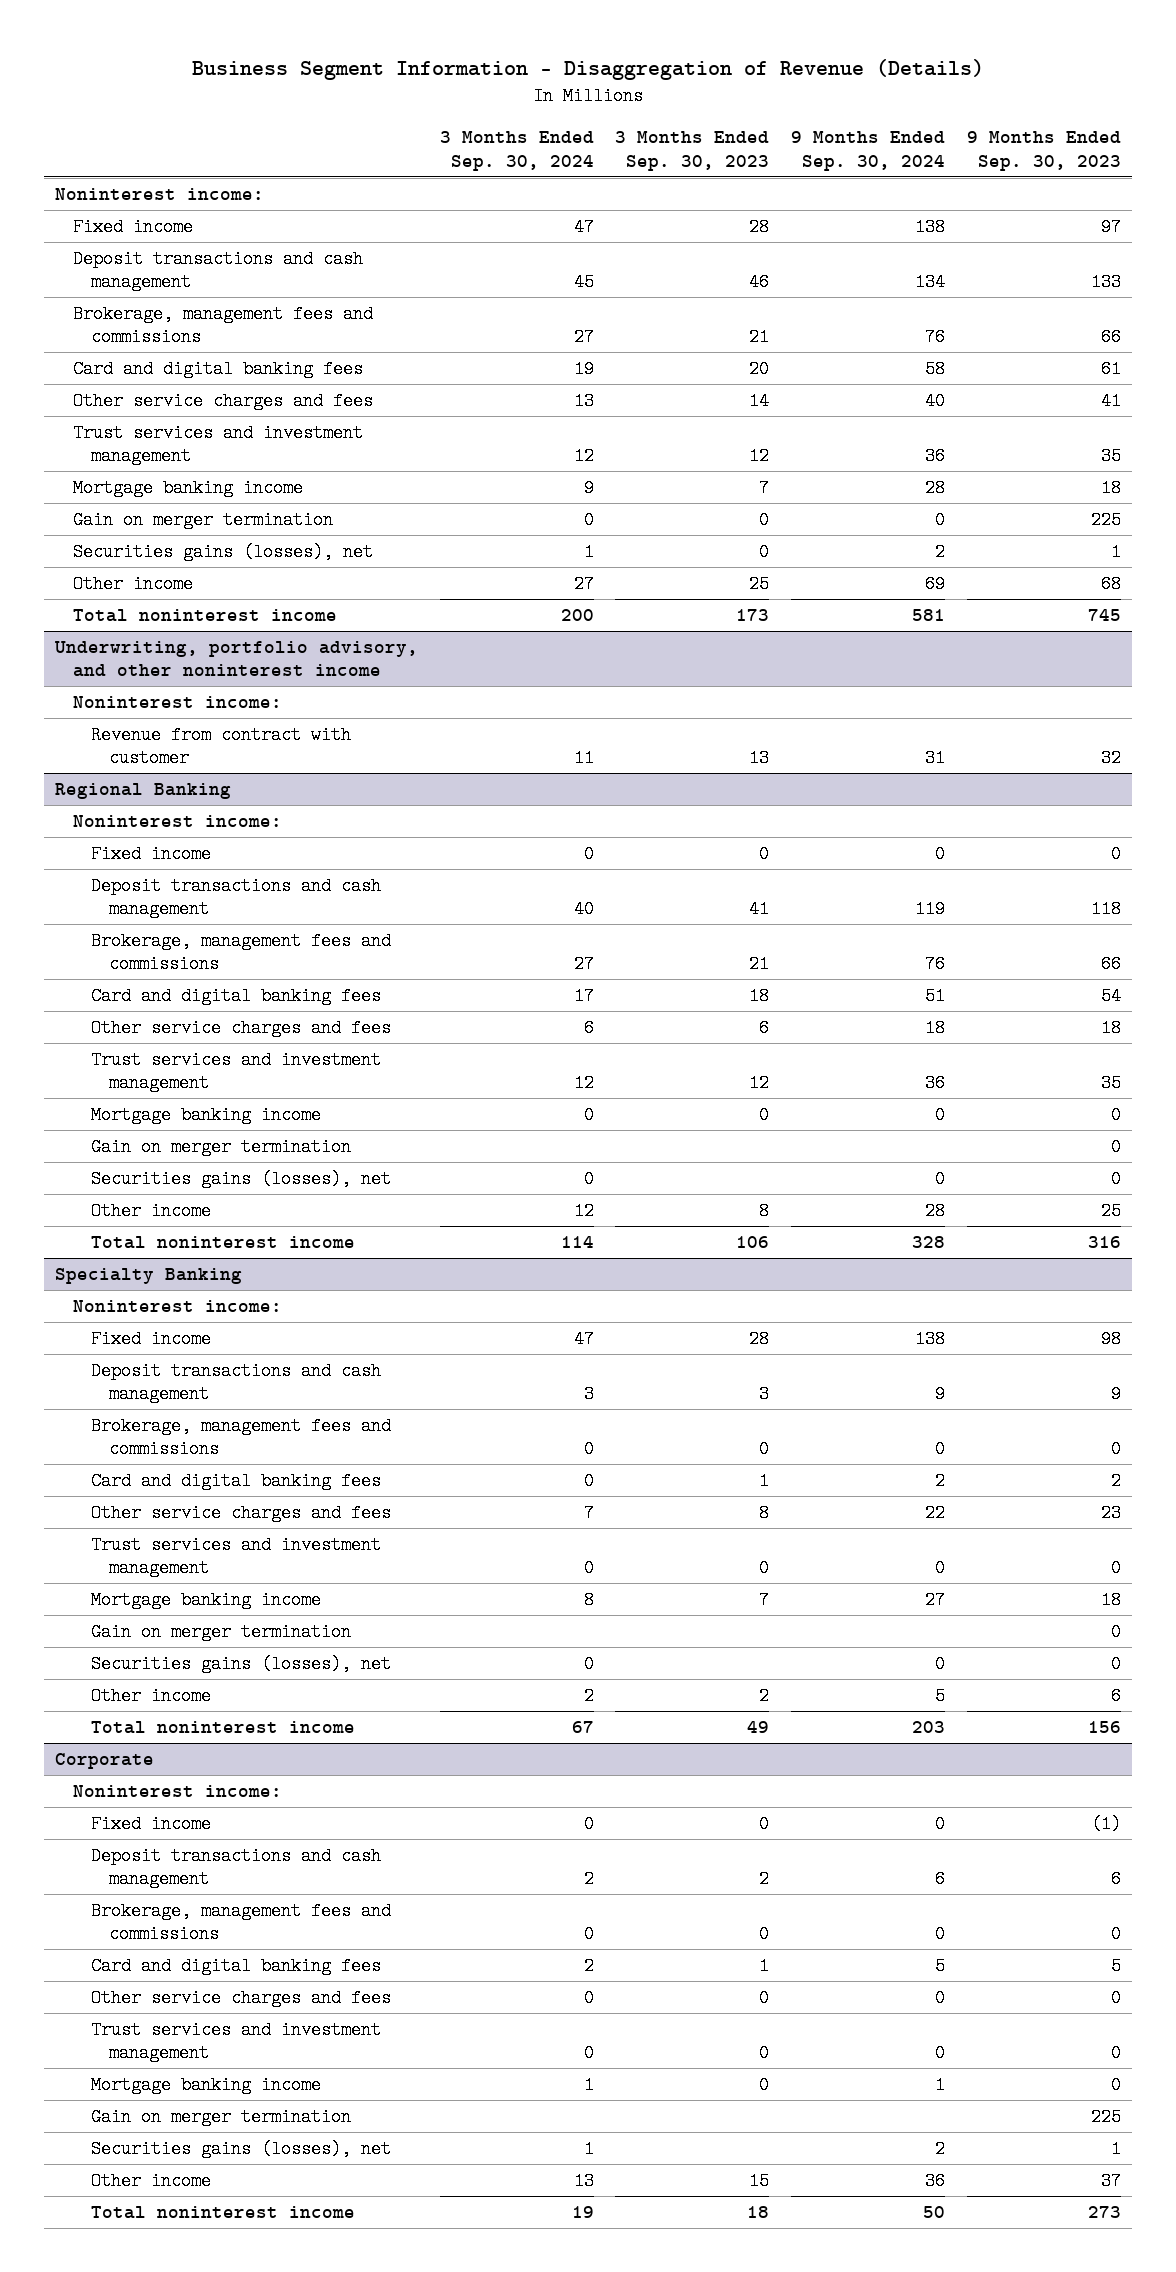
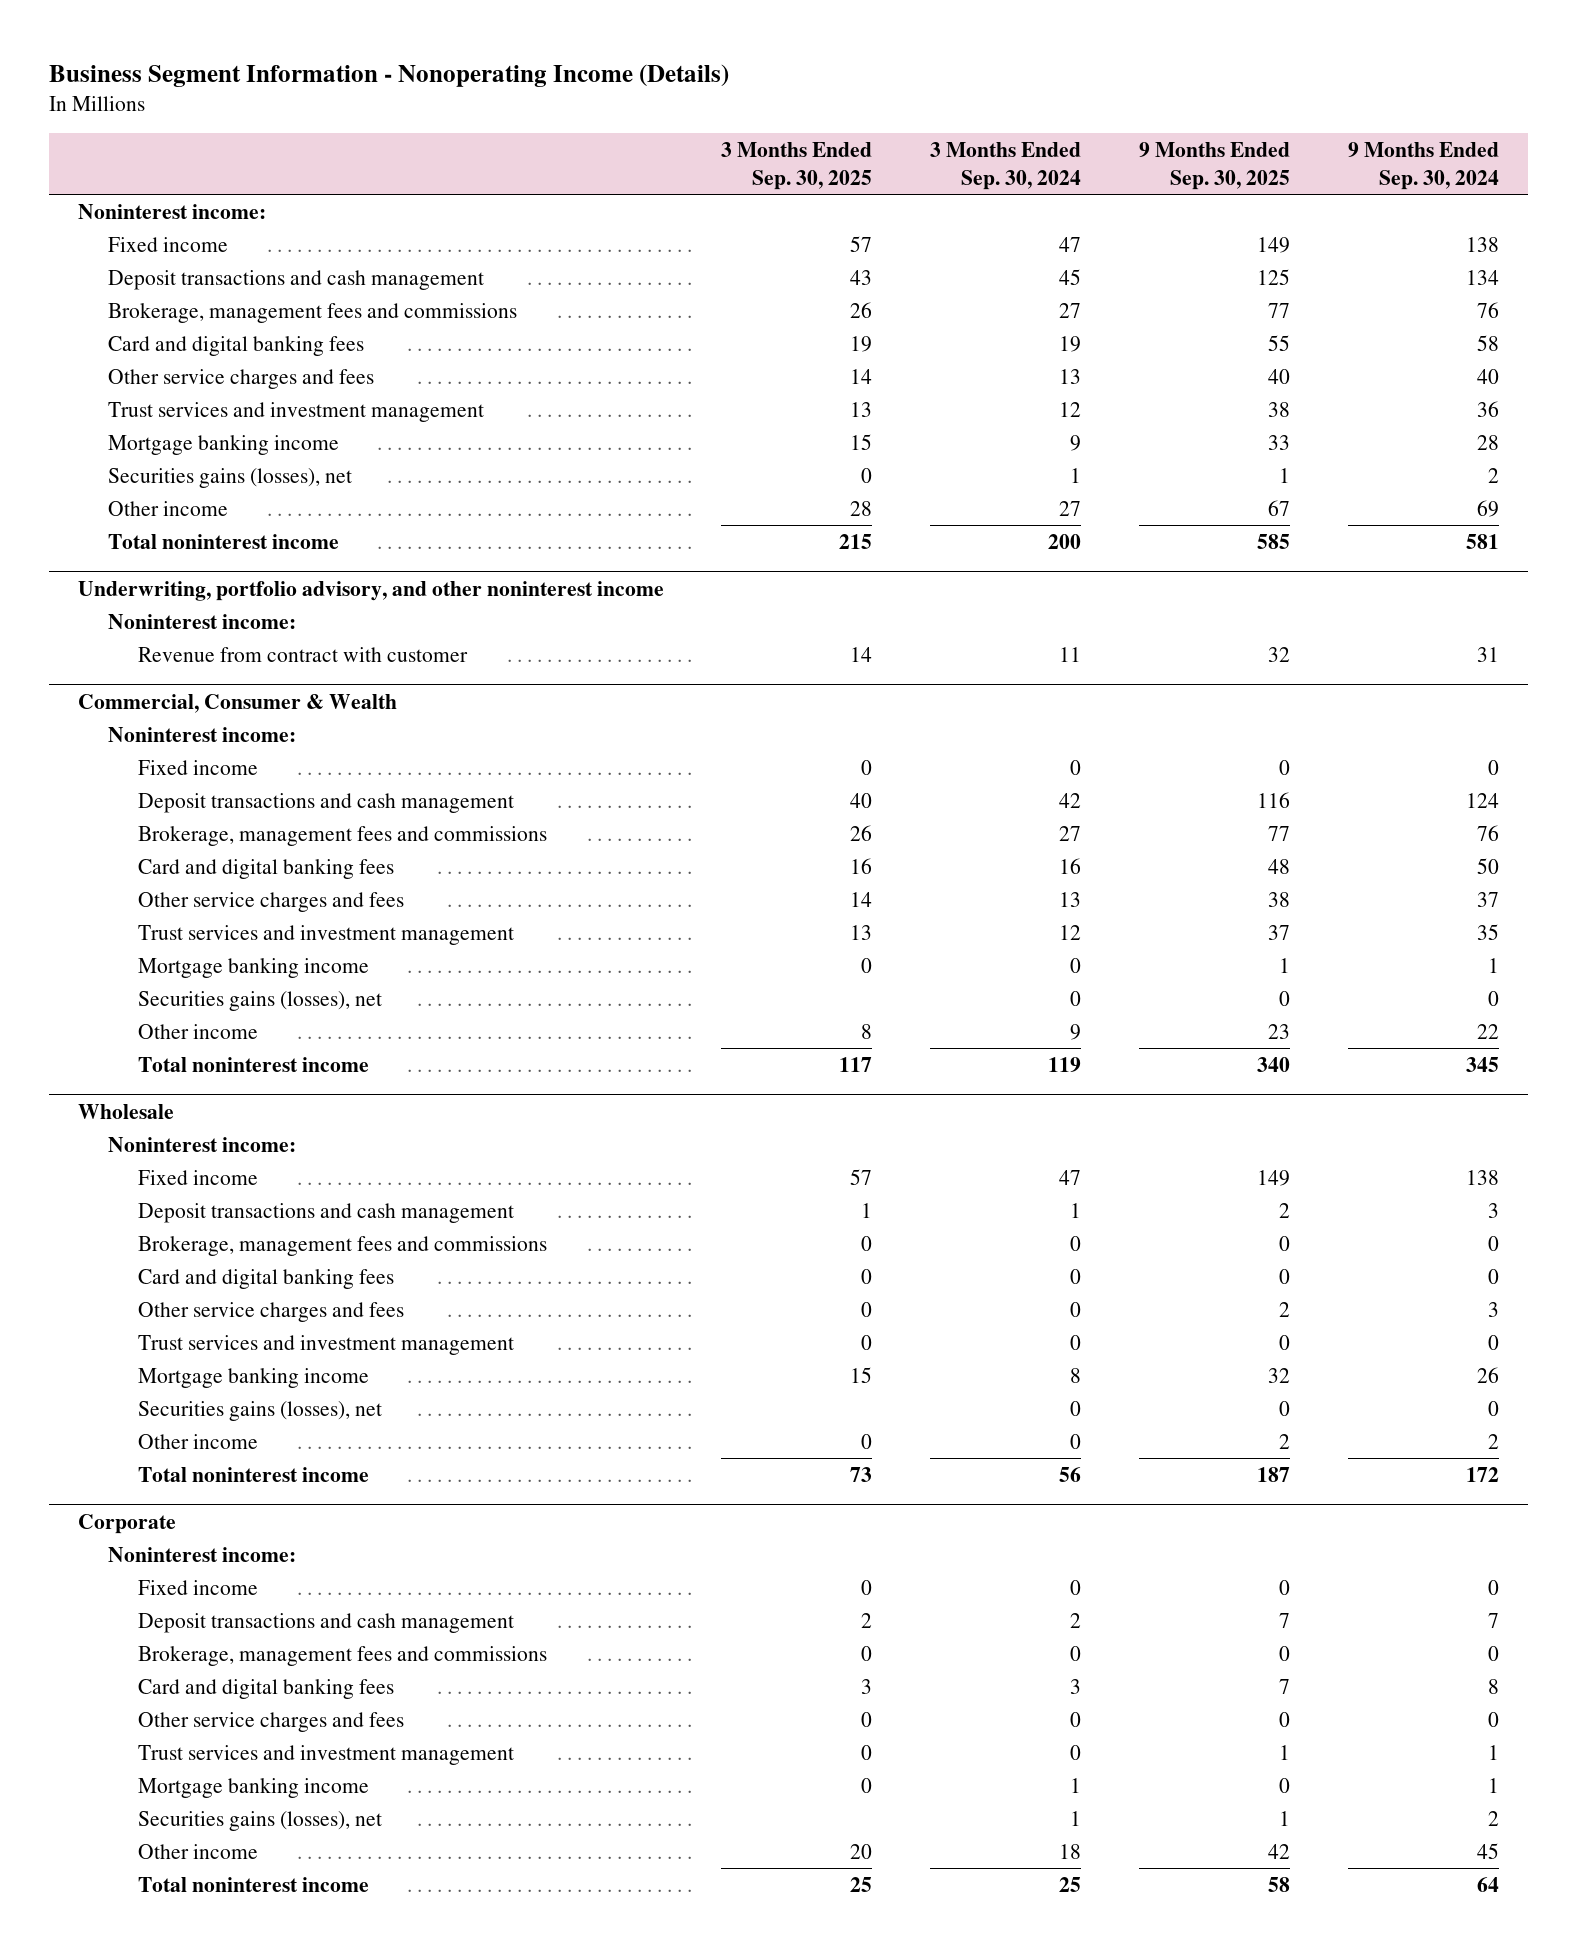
- Business Segment Information - Disaggregation of Revenue (Details)
+ Business Segment Information - Nonoperating Income (Details)
- | 3 Months Ended Sep. 30, 2024 | 3 Months Ended Sep. 30, 2023 | 9 Months Ended Sep. 30, 2024 | 9 Months Ended Sep. 30, 2023
+ | 3 Months Ended Sep. 30, 2025 | 3 Months Ended Sep. 30, 2024 | 9 Months Ended Sep. 30, 2025 | 9 Months Ended Sep. 30, 2024
- Gain on merger termination | 0 | 0 | 0 | 225
- Regional Banking
+ Commercial, Consumer & Wealth
- Deposit transactions and cash management | 40 | 41 | 119 | 118
+ Deposit transactions and cash management | 40 | 42 | 116 | 124
- Card and digital banking fees | 17 | 18 | 51 | 54
- Other service charges and fees | 6 | 6 | 18 | 18
- Trust services and investment management | 12 | 12 | 36 | 35
- Mortgage banking income | 0 | 0 | 0 | 0
- Gain on merger termination | | | | 0
+ Card and digital banking fees | 16 | 16 | 48 | 50
+ Other service charges and fees | 14 | 13 | 38 | 37
+ Trust services and investment management | 13 | 12 | 37 | 35
+ Mortgage banking income | 0 | 0 | 1 | 1
- Other income | 12 | 8 | 28 | 25
- Total noninterest income | 114 | 106 | 328 | 316
- Specialty Banking
+ Other income | 8 | 9 | 23 | 22
+ Total noninterest income | 117 | 119 | 340 | 345
+ Wholesale
- Deposit transactions and cash management | 3 | 3 | 9 | 9
+ Deposit transactions and cash management | 1 | 1 | 2 | 3
- Card and digital banking fees | 0 | 1 | 2 | 2
- Other service charges and fees | 7 | 8 | 22 | 23
+ Card and digital banking fees | 0 | 0 | 0 | 0
+ Other service charges and fees | 0 | 0 | 2 | 3
- Mortgage banking income | 8 | 7 | 27 | 18
- Gain on merger termination | | | | 0
+ Mortgage banking income | 15 | 8 | 32 | 26
- Other income | 2 | 2 | 5 | 6
- Total noninterest income | 67 | 49 | 203 | 156
+ Other income | 0 | 0 | 2 | 2
+ Total noninterest income | 73 | 56 | 187 | 172
@ Corporate
- Deposit transactions and cash management | 2 | 2 | 6 | 6
+ Deposit transactions and cash management | 2 | 2 | 7 | 7
- Card and digital banking fees | 2 | 1 | 5 | 5
+ Card and digital banking fees | 3 | 3 | 7 | 8
- Trust services and investment management | 0 | 0 | 0 | 0
+ Trust services and investment management | 0 | 0 | 1 | 1
- Gain on merger termination | | | | 225
- Other income | 13 | 15 | 36 | 37
- Total noninterest income | 19 | 18 | 50 | 273
+ Other income | 20 | 18 | 42 | 45
+ Total noninterest income | 25 | 25 | 58 | 64

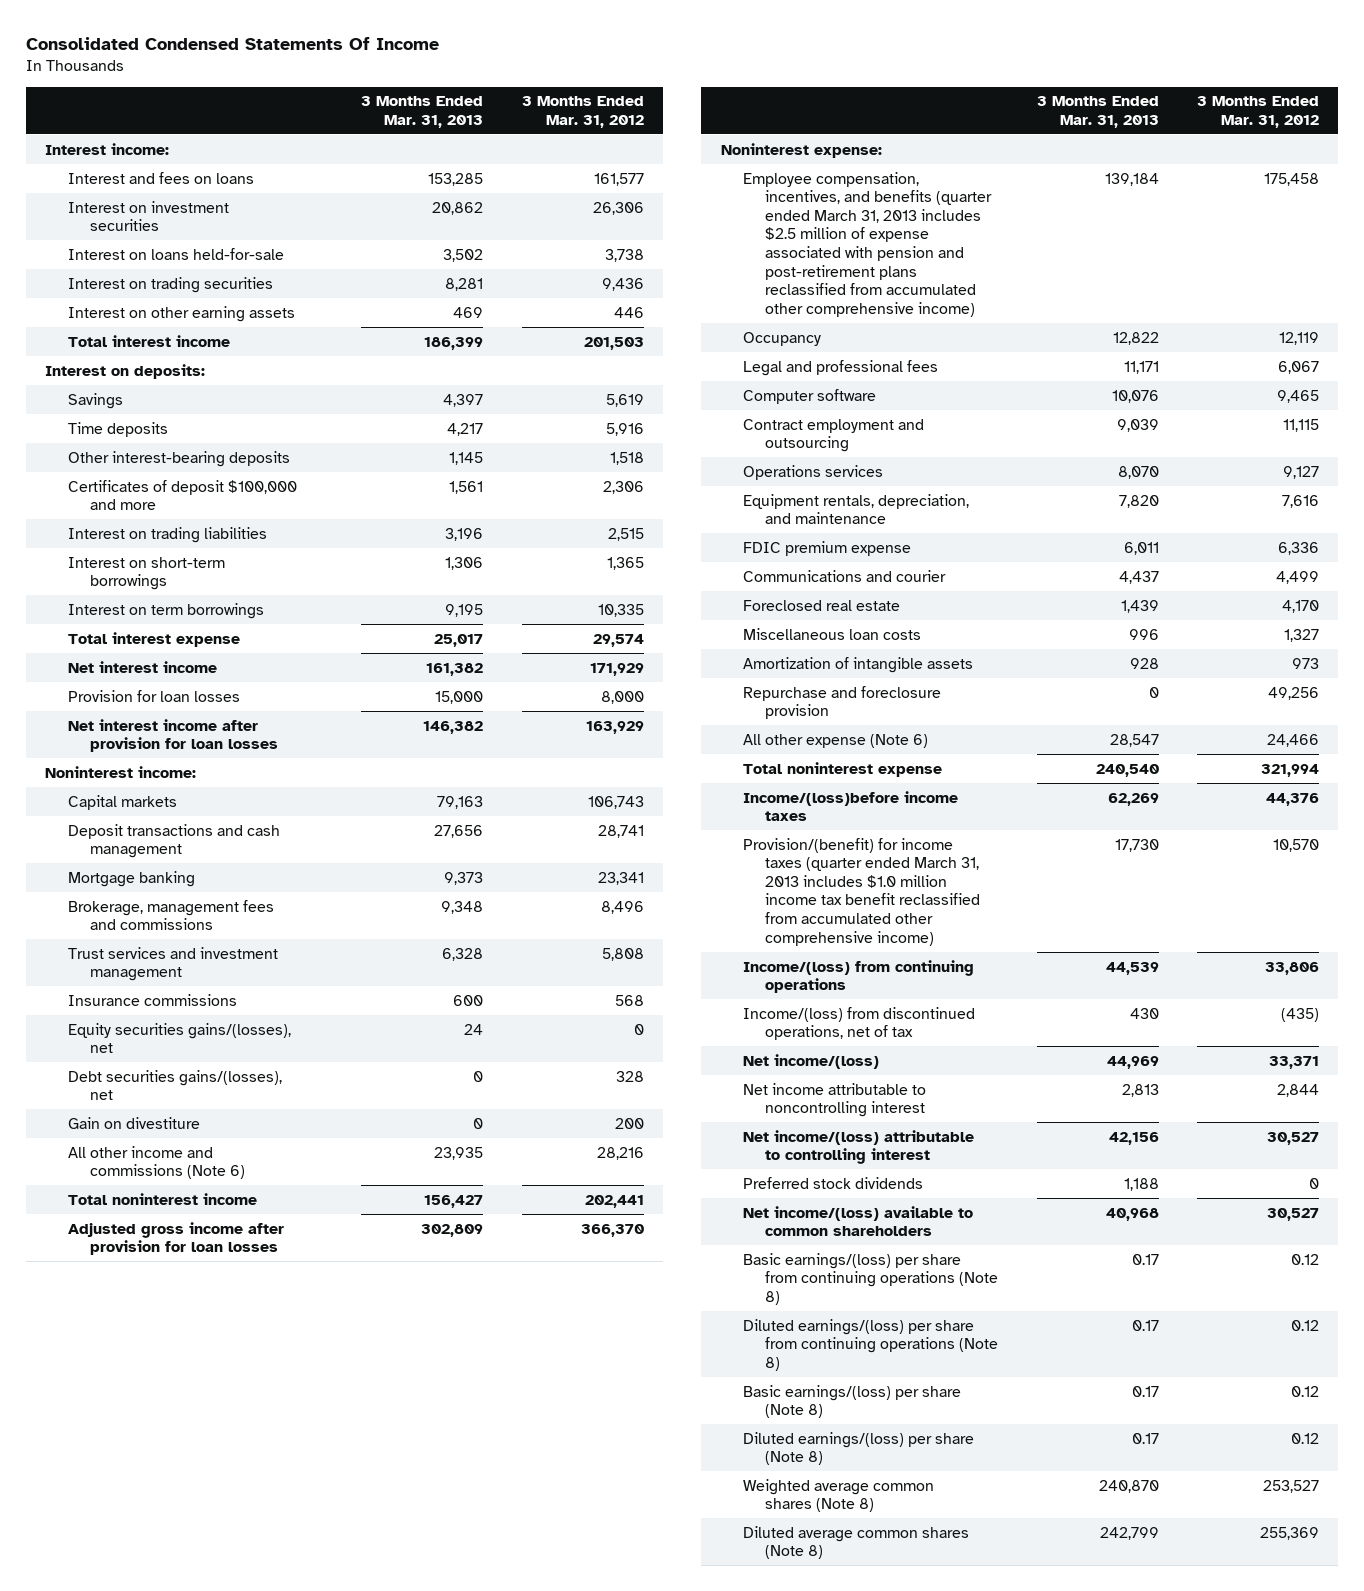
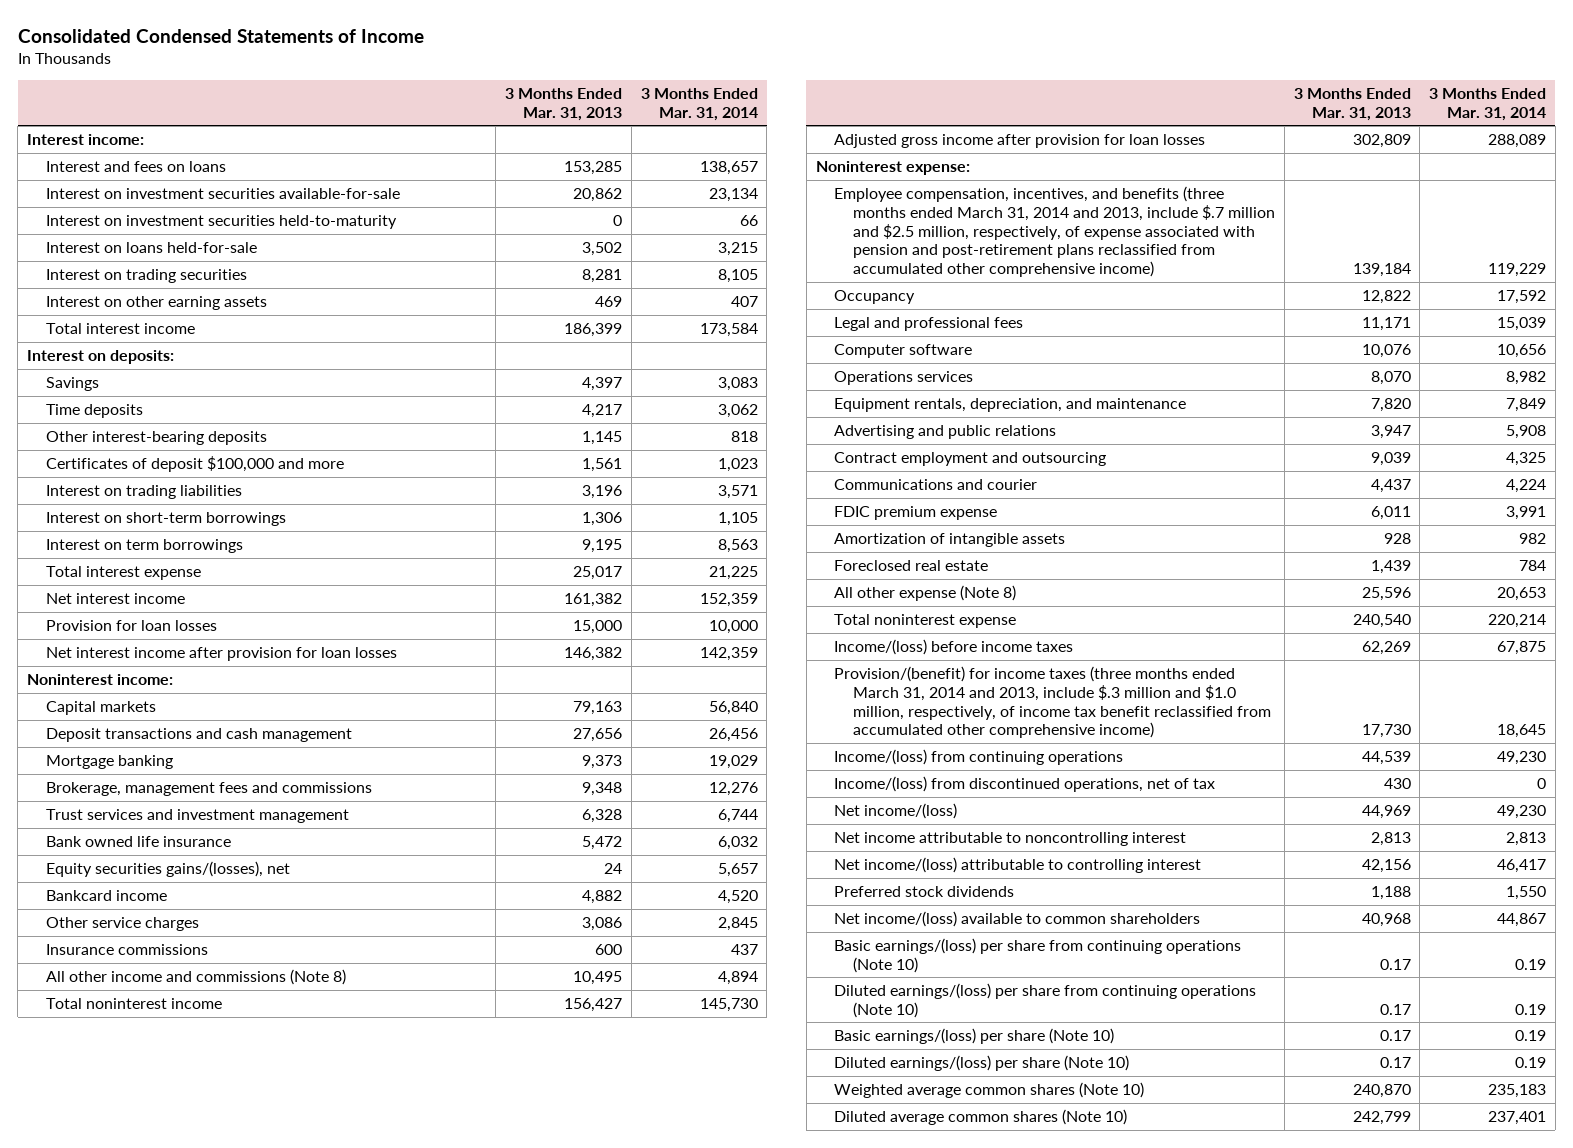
- Consolidated Condensed Statements Of Income
+ Consolidated Condensed Statements of Income
- | 3 Months Ended Mar. 31, 2013 | 3 Months Ended Mar. 31, 2012
+ | 3 Months Ended Mar. 31, 2013 | 3 Months Ended Mar. 31, 2014
- Interest on investment securities | 20,862 | 26,306
+ Interest on investment securities available-for-sale | 20,862 | 23,134
+ Interest on investment securities held-to-maturity | 0 | 66
+ Bank owned life insurance | 5,472 | 6,032
- Debt securities gains/(losses), net | 0 | 328
- Gain on divestiture | 0 | 200
- All other income and commissions (Note 6) | 23,935 | 28,216
+ Bankcard income | 4,882 | 4,520
+ Other service charges | 3,086 | 2,845
moved down: Insurance commissions | 600 | 437
+ All other income and commissions (Note 8) | 10,495 | 4,894
- Employee compensation, incentives, and benefits (quarter ended March 31, 2013 includes $2.5 million of expense associated with pension and post-retirement plans reclassified from accumulated other comprehensive income) | 139,184 | 175,458
+ Employee compensation, incentives, and benefits (three months ended March 31, 2014 and 2013, include $.7 million and $2.5 million, respectively, of expense associated with pension and post-retirement plans reclassified from accumulated other comprehensive income) | 139,184 | 119,229
+ Advertising and public relations | 3,947 | 5,908
moved down: Contract employment and outsourcing | 9,039 | 4,325
- Miscellaneous loan costs | 996 | 1,327
moved down: FDIC premium expense | 6,011 | 3,991
- Repurchase and foreclosure provision | 0 | 49,256
- All other expense (Note 6) | 28,547 | 24,466
moved down: Foreclosed real estate | 1,439 | 784
+ All other expense (Note 8) | 25,596 | 20,653
- Income/(loss)before income taxes | 62,269 | 44,376
- Provision/(benefit) for income taxes (quarter ended March 31, 2013 includes $1.0 million income tax benefit reclassified from accumulated other comprehensive income) | 17,730 | 10,570
+ Income/(loss) before income taxes | 62,269 | 67,875
+ Provision/(benefit) for income taxes (three months ended March 31, 2014 and 2013, include $.3 million and $1.0 million, respectively, of income tax benefit reclassified from accumulated other comprehensive income) | 17,730 | 18,645
- Basic earnings/(loss) per share from continuing operations (Note 8) | 0.17 | 0.12
- Diluted earnings/(loss) per share from continuing operations (Note 8) | 0.17 | 0.12
- Basic earnings/(loss) per share (Note 8) | 0.17 | 0.12
- Diluted earnings/(loss) per share (Note 8) | 0.17 | 0.12
- Weighted average common shares (Note 8) | 240,870 | 253,527
- Diluted average common shares (Note 8) | 242,799 | 255,369
+ Basic earnings/(loss) per share from continuing operations (Note 10) | 0.17 | 0.19
+ Diluted earnings/(loss) per share from continuing operations (Note 10) | 0.17 | 0.19
+ Basic earnings/(loss) per share (Note 10) | 0.17 | 0.19
+ Diluted earnings/(loss) per share (Note 10) | 0.17 | 0.19
+ Weighted average common shares (Note 10) | 240,870 | 235,183
+ Diluted average common shares (Note 10) | 242,799 | 237,401

